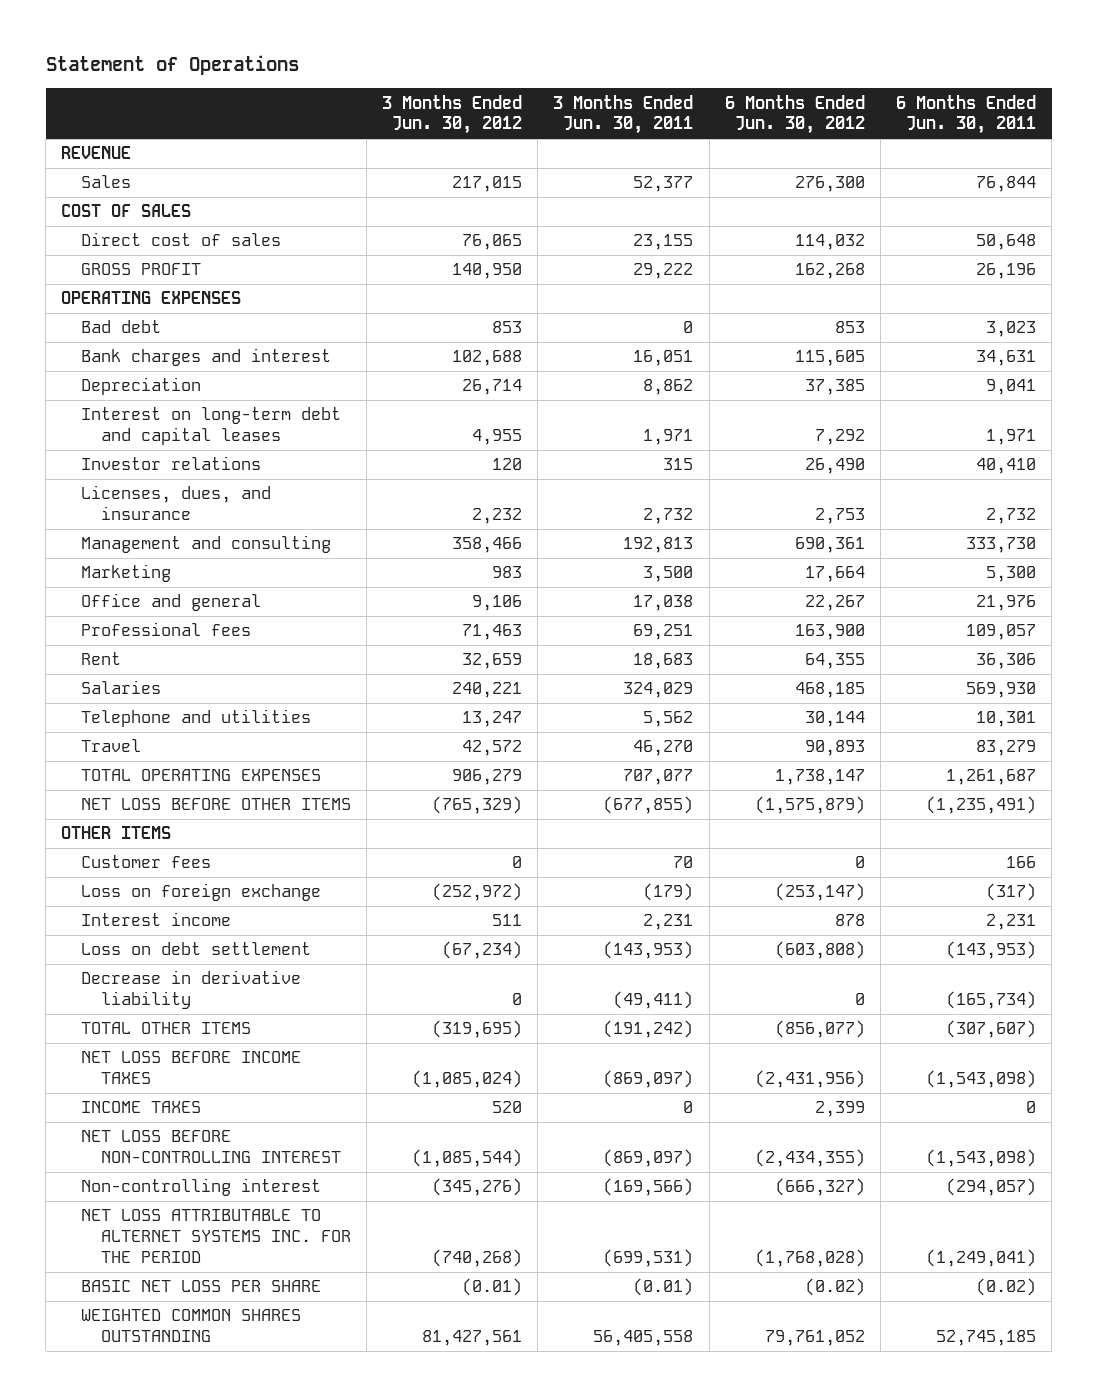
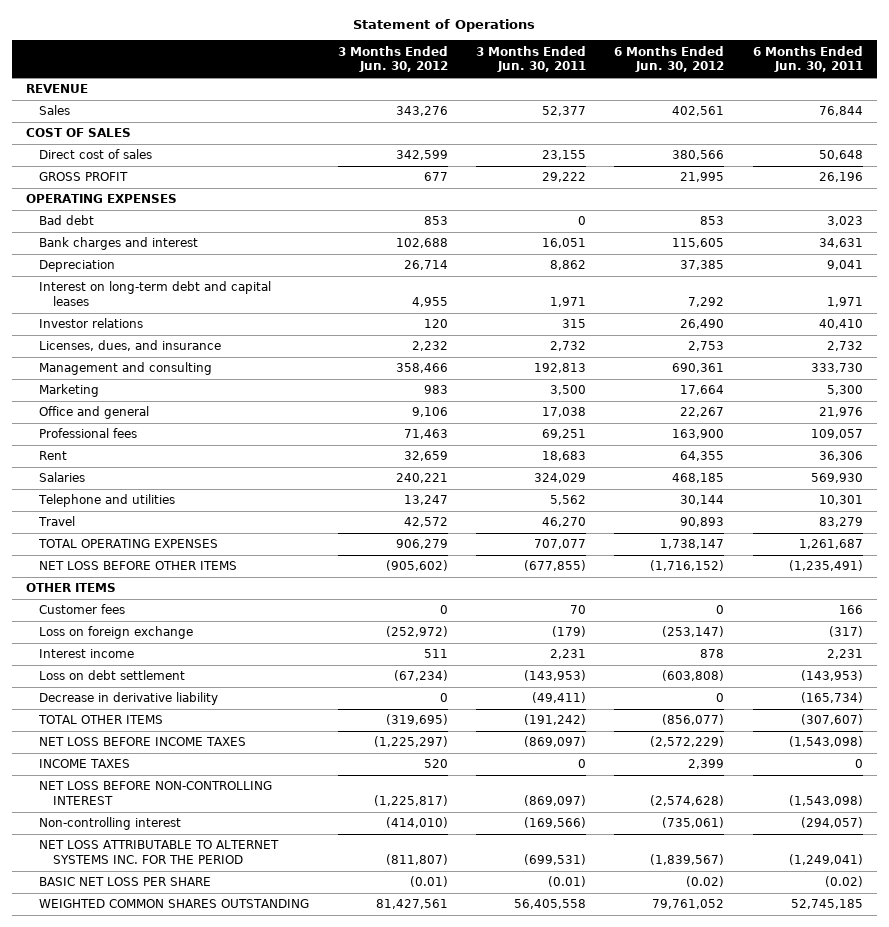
- Sales | 217,015 | 52,377 | 276,300 | 76,844
+ Sales | 343,276 | 52,377 | 402,561 | 76,844
- Direct cost of sales | 76,065 | 23,155 | 114,032 | 50,648
- GROSS PROFIT | 140,950 | 29,222 | 162,268 | 26,196
+ Direct cost of sales | 342,599 | 23,155 | 380,566 | 50,648
+ GROSS PROFIT | 677 | 29,222 | 21,995 | 26,196
- NET LOSS BEFORE OTHER ITEMS | (765,329) | (677,855) | (1,575,879) | (1,235,491)
+ NET LOSS BEFORE OTHER ITEMS | (905,602) | (677,855) | (1,716,152) | (1,235,491)
- NET LOSS BEFORE INCOME TAXES | (1,085,024) | (869,097) | (2,431,956) | (1,543,098)
+ NET LOSS BEFORE INCOME TAXES | (1,225,297) | (869,097) | (2,572,229) | (1,543,098)
- NET LOSS BEFORE NON-CONTROLLING INTEREST | (1,085,544) | (869,097) | (2,434,355) | (1,543,098)
- Non-controlling interest | (345,276) | (169,566) | (666,327) | (294,057)
- NET LOSS ATTRIBUTABLE TO ALTERNET SYSTEMS INC. FOR THE PERIOD | (740,268) | (699,531) | (1,768,028) | (1,249,041)
+ NET LOSS BEFORE NON-CONTROLLING INTEREST | (1,225,817) | (869,097) | (2,574,628) | (1,543,098)
+ Non-controlling interest | (414,010) | (169,566) | (735,061) | (294,057)
+ NET LOSS ATTRIBUTABLE TO ALTERNET SYSTEMS INC. FOR THE PERIOD | (811,807) | (699,531) | (1,839,567) | (1,249,041)

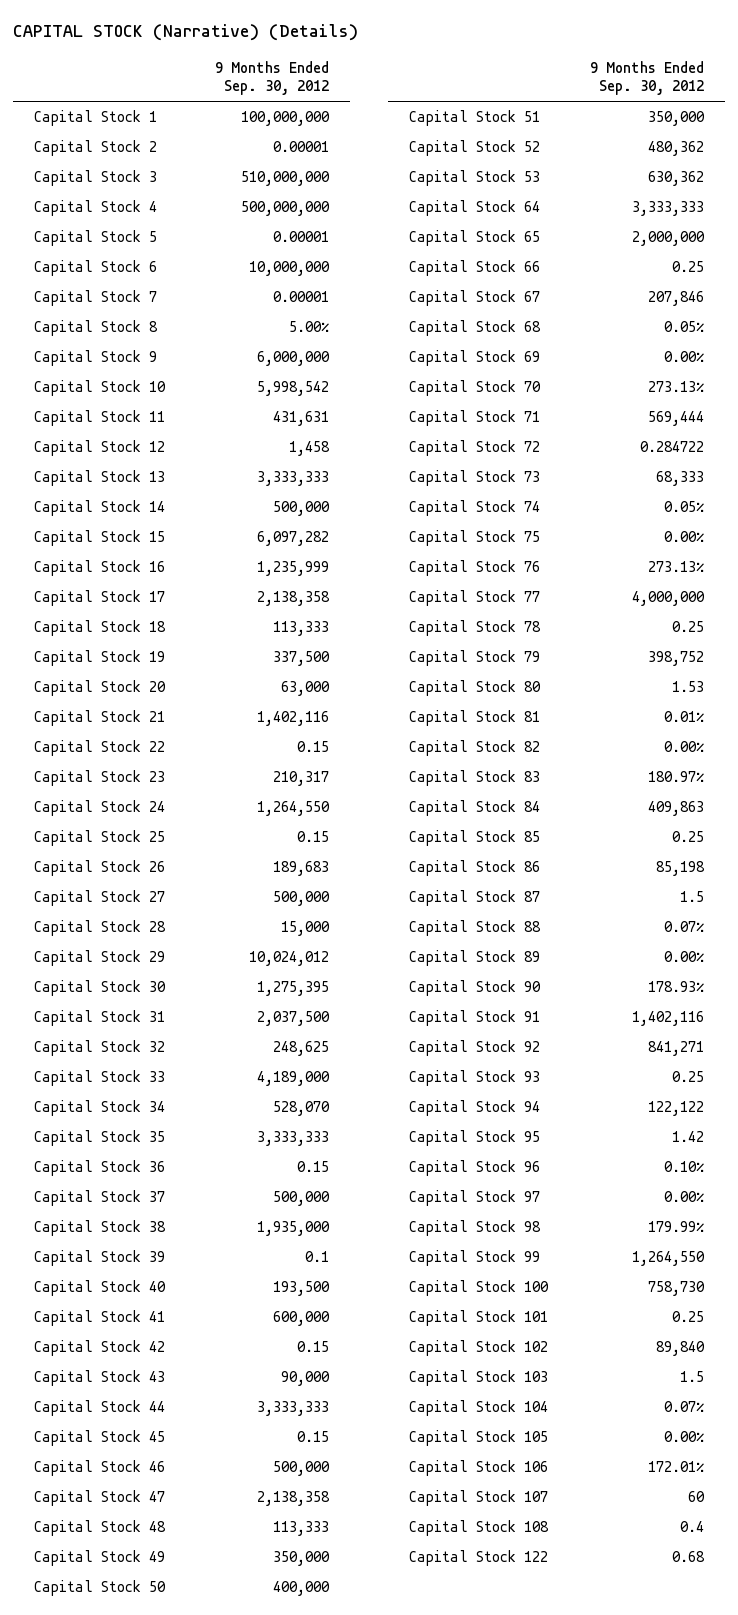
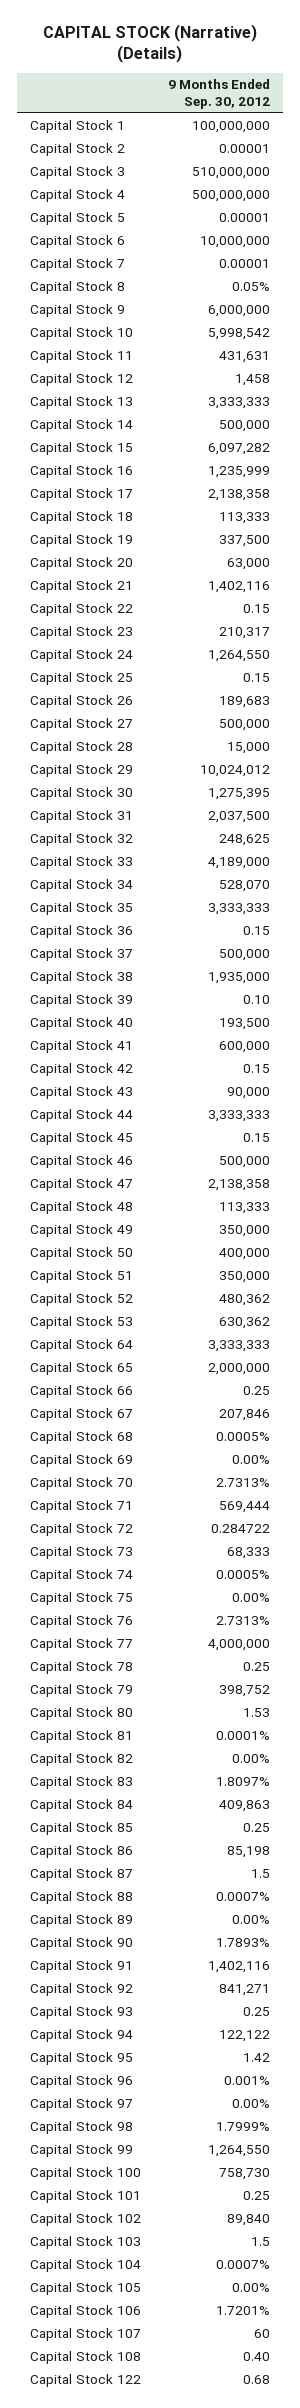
- Capital Stock 8 | 5.00%
+ Capital Stock 8 | 0.05%
- Capital Stock 39 | 0.1
+ Capital Stock 39 | 0.10
- Capital Stock 68 | 0.05%
+ Capital Stock 68 | 0.0005%
- Capital Stock 70 | 273.13%
+ Capital Stock 70 | 2.7313%
- Capital Stock 74 | 0.05%
+ Capital Stock 74 | 0.0005%
- Capital Stock 76 | 273.13%
+ Capital Stock 76 | 2.7313%
- Capital Stock 81 | 0.01%
+ Capital Stock 81 | 0.0001%
- Capital Stock 83 | 180.97%
+ Capital Stock 83 | 1.8097%
- Capital Stock 88 | 0.07%
+ Capital Stock 88 | 0.0007%
- Capital Stock 90 | 178.93%
+ Capital Stock 90 | 1.7893%
- Capital Stock 96 | 0.10%
+ Capital Stock 96 | 0.001%
- Capital Stock 98 | 179.99%
+ Capital Stock 98 | 1.7999%
- Capital Stock 104 | 0.07%
+ Capital Stock 104 | 0.0007%
- Capital Stock 106 | 172.01%
+ Capital Stock 106 | 1.7201%
- Capital Stock 108 | 0.4
+ Capital Stock 108 | 0.40

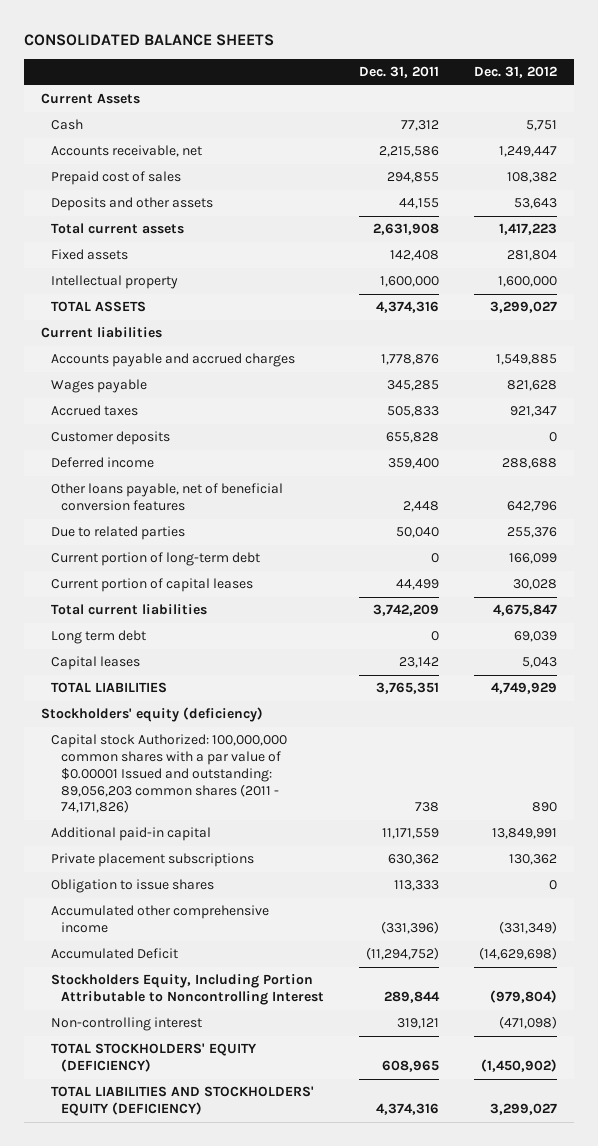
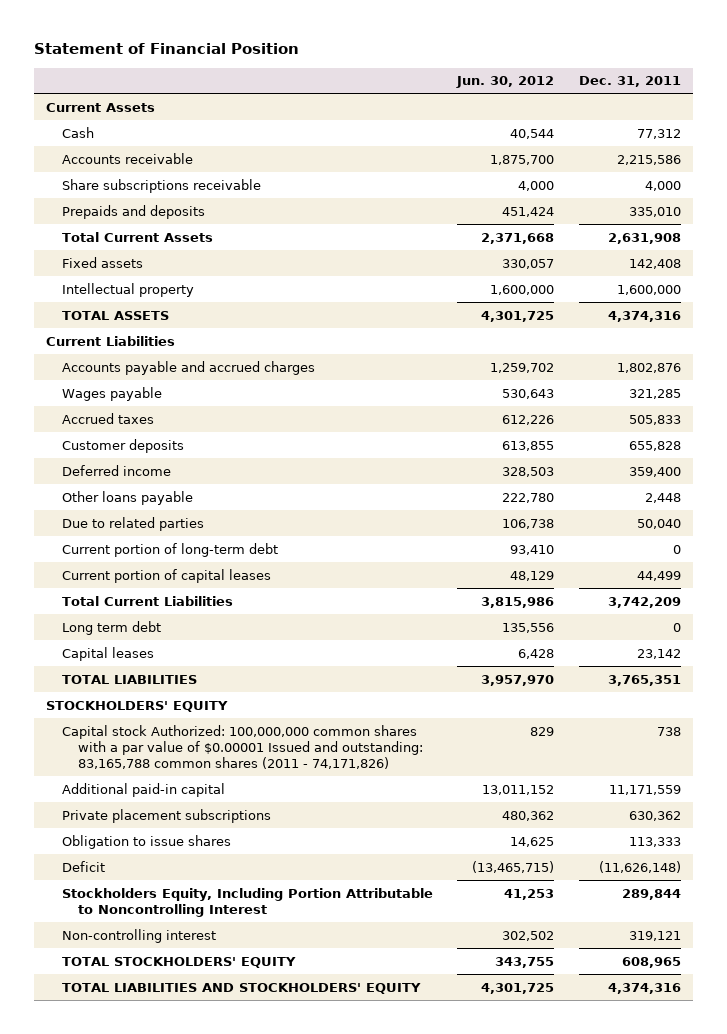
- CONSOLIDATED BALANCE SHEETS
+ Statement of Financial Position
- | Dec. 31, 2011 | Dec. 31, 2012
+ | Jun. 30, 2012 | Dec. 31, 2011
- Accounts receivable, net | 2,215,586 | 1,249,447
- Prepaid cost of sales | 294,855 | 108,382
- Deposits and other assets | 44,155 | 53,643
- Total current assets | 2,631,908 | 1,417,223
+ Accounts receivable | 1,875,700 | 2,215,586
+ Share subscriptions receivable | 4,000 | 4,000
+ Prepaids and deposits | 451,424 | 335,010
+ Total Current Assets | 2,371,668 | 2,631,908
- Current liabilities
- Accounts payable and accrued charges | 1,778,876 | 1,549,885
- Wages payable | 345,285 | 821,628
+ Current Liabilities
+ Accounts payable and accrued charges | 1,259,702 | 1,802,876
+ Wages payable | 530,643 | 321,285
- Other loans payable, net of beneficial conversion features | 2,448 | 642,796
+ Other loans payable | 222,780 | 2,448
- Total current liabilities | 3,742,209 | 4,675,847
+ Total Current Liabilities | 3,815,986 | 3,742,209
- Stockholders' equity (deficiency)
- Capital stock Authorized: 100,000,000 common shares with a par value of $0.00001 Issued and outstanding: 89,056,203 common shares (2011 - 74,171,826) | 738 | 890
+ STOCKHOLDERS' EQUITY
+ Capital stock Authorized: 100,000,000 common shares with a par value of $0.00001 Issued and outstanding: 83,165,788 common shares (2011 - 74,171,826) | 829 | 738
- Accumulated other comprehensive income | (331,396) | (331,349)
- Accumulated Deficit | (11,294,752) | (14,629,698)
+ Deficit | (13,465,715) | (11,626,148)
- TOTAL STOCKHOLDERS' EQUITY (DEFICIENCY) | 608,965 | (1,450,902)
- TOTAL LIABILITIES AND STOCKHOLDERS' EQUITY (DEFICIENCY) | 4,374,316 | 3,299,027
+ TOTAL STOCKHOLDERS' EQUITY | 343,755 | 608,965
+ TOTAL LIABILITIES AND STOCKHOLDERS' EQUITY | 4,301,725 | 4,374,316

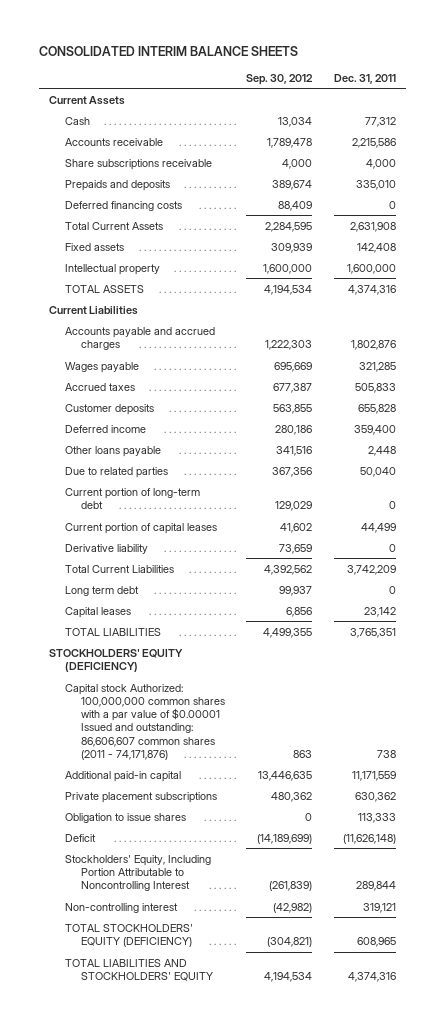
- Statement of Financial Position
+ CONSOLIDATED INTERIM BALANCE SHEETS
- | Jun. 30, 2012 | Dec. 31, 2011
+ | Sep. 30, 2012 | Dec. 31, 2011
+ Deferred financing costs | 88,409 | 0
+ Derivative liability | 73,659 | 0
- STOCKHOLDERS' EQUITY
- Capital stock Authorized: 100,000,000 common shares with a par value of $0.00001 Issued and outstanding: 83,165,788 common shares (2011 - 74,171,826) | 829 | 738
+ STOCKHOLDERS' EQUITY (DEFICIENCY)
+ Capital stock Authorized: 100,000,000 common shares with a par value of $0.00001 Issued and outstanding: 86,606,607 common shares (2011 - 74,171,876) | 863 | 738
- Stockholders Equity, Including Portion Attributable to Noncontrolling Interest | 41,253 | 289,844
+ Stockholders' Equity, Including Portion Attributable to Noncontrolling Interest | (261,839) | 289,844
- TOTAL STOCKHOLDERS' EQUITY | 343,755 | 608,965
+ TOTAL STOCKHOLDERS' EQUITY (DEFICIENCY) | (304,821) | 608,965

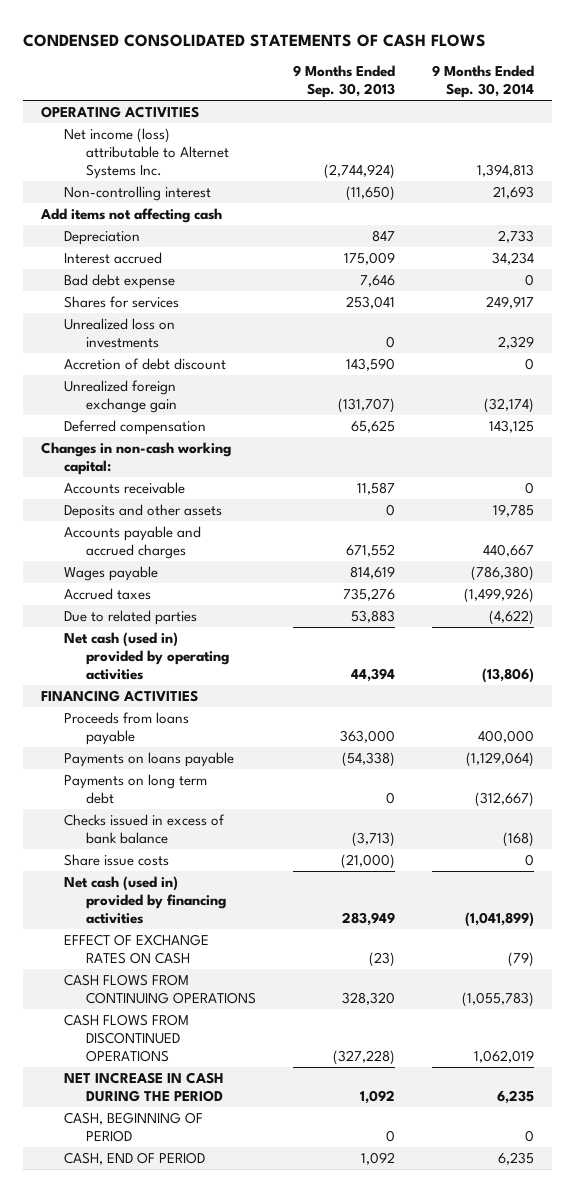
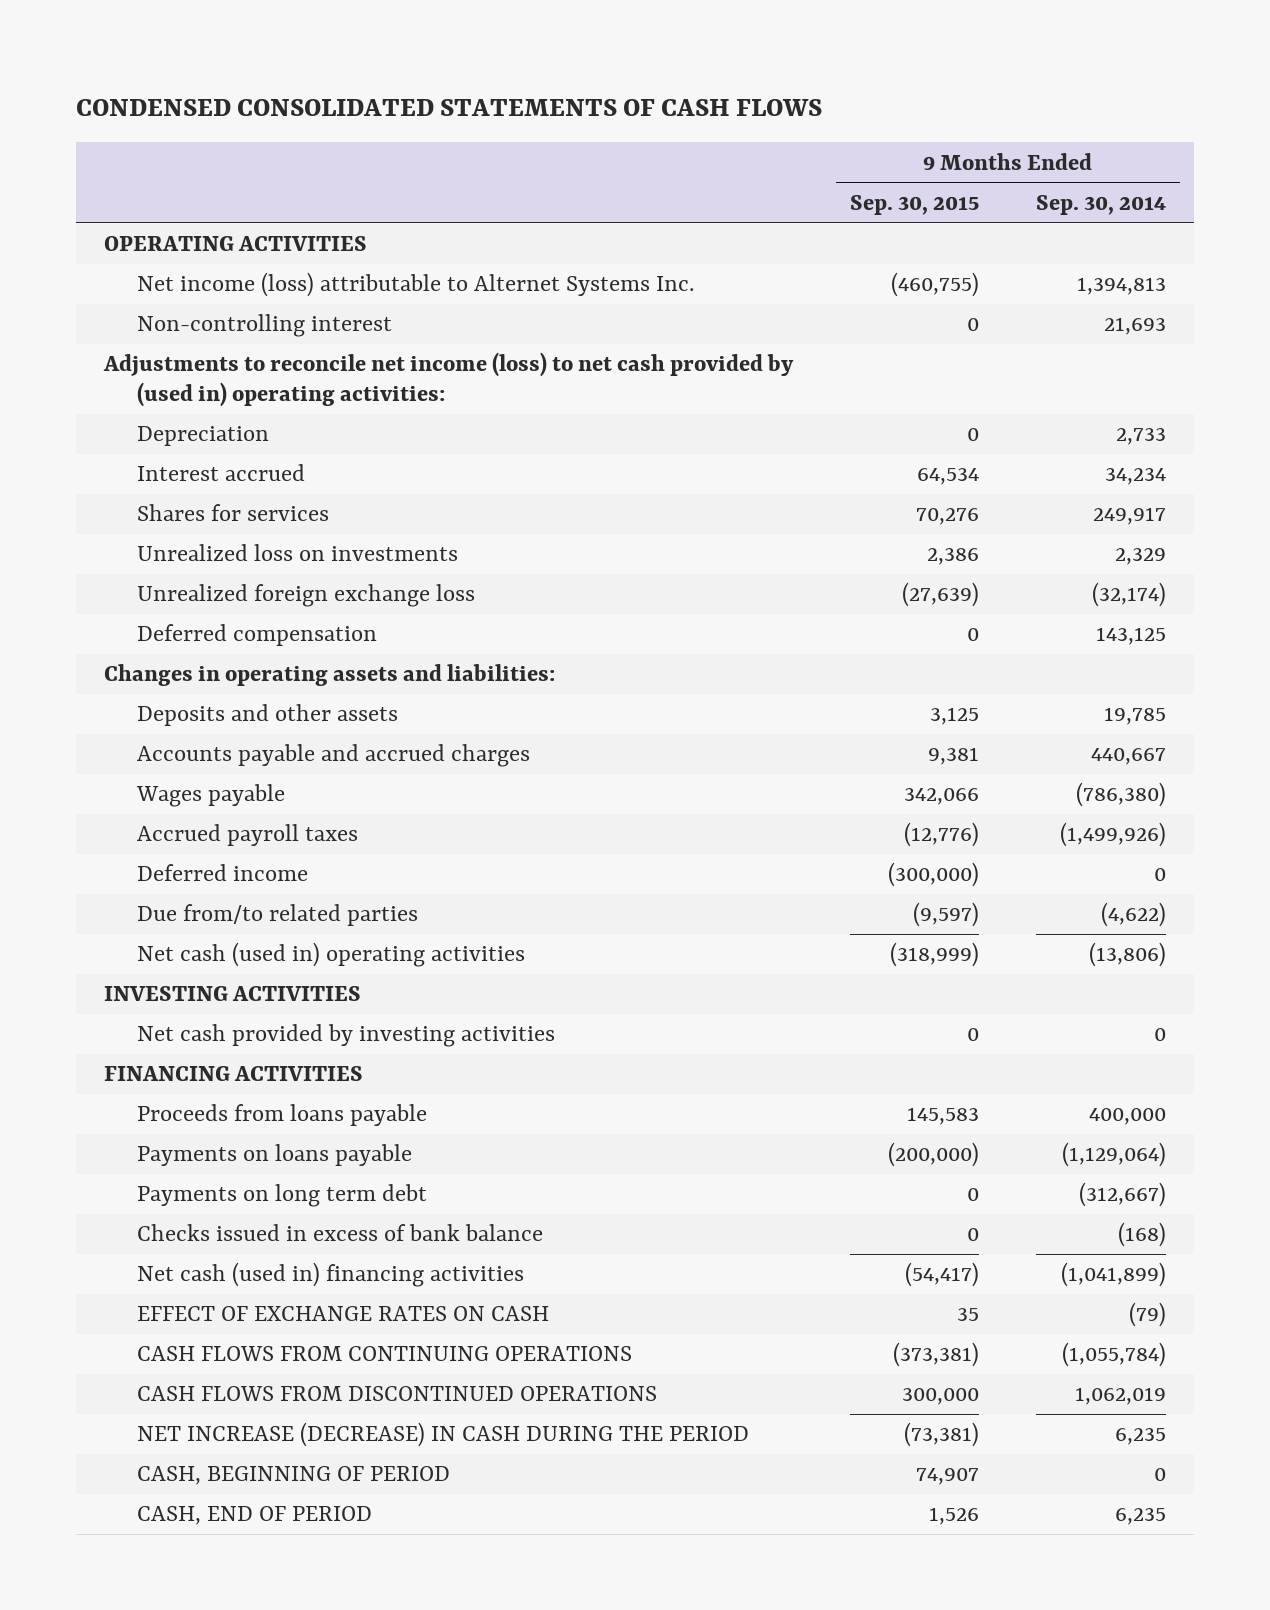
- | 9 Months Ended Sep. 30, 2013 | 9 Months Ended Sep. 30, 2014
+ | 9 Months Ended Sep. 30, 2015 | 9 Months Ended Sep. 30, 2014
- Add items not affecting cash
+ Adjustments to reconcile net income (loss) to net cash provided by (used in) operating activities:
- Bad debt expense | 7,646 | 0
- Accretion of debt discount | 143,590 | 0
- Unrealized foreign exchange gain | (131,707) | (32,174)
+ Unrealized foreign exchange loss | (27,639) | (32,174)
- Changes in non-cash working capital:
- Accounts receivable | 11,587 | 0
+ Changes in operating assets and liabilities:
- Accrued taxes | 735,276 | (1,499,926)
- Due to related parties | 53,883 | (4,622)
- Net cash (used in) provided by operating activities | 44,394 | (13,806)
+ Accrued payroll taxes | (12,776) | (1,499,926)
+ Deferred income | (300,000) | 0
+ Due from/to related parties | (9,597) | (4,622)
+ Net cash (used in) operating activities | (318,999) | (13,806)
+ INVESTING ACTIVITIES
+ Net cash provided by investing activities | 0 | 0
- Share issue costs | (21,000) | 0
- Net cash (used in) provided by financing activities | 283,949 | (1,041,899)
+ Net cash (used in) financing activities | (54,417) | (1,041,899)
- CASH FLOWS FROM CONTINUING OPERATIONS | 328,320 | (1,055,783)
+ CASH FLOWS FROM CONTINUING OPERATIONS | (373,381) | (1,055,784)
- NET INCREASE IN CASH DURING THE PERIOD | 1,092 | 6,235
+ NET INCREASE (DECREASE) IN CASH DURING THE PERIOD | (73,381) | 6,235

